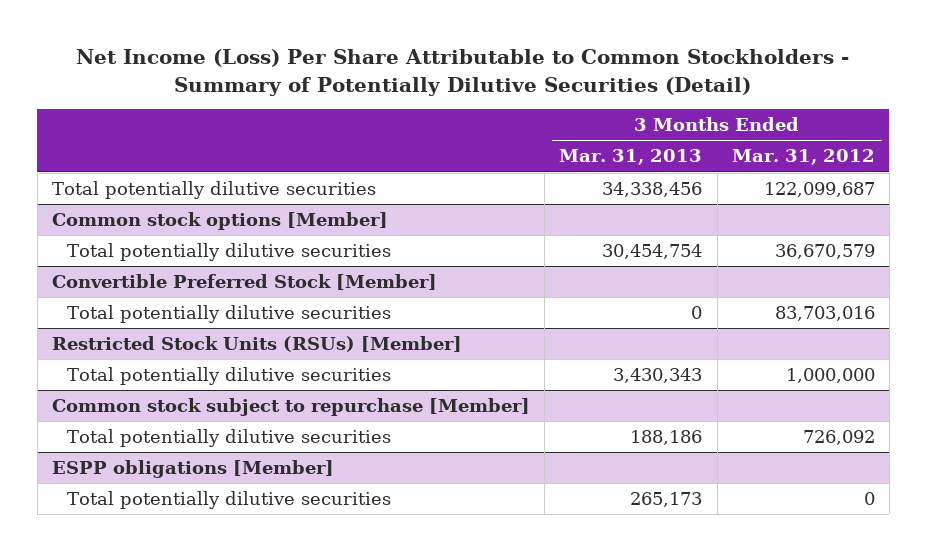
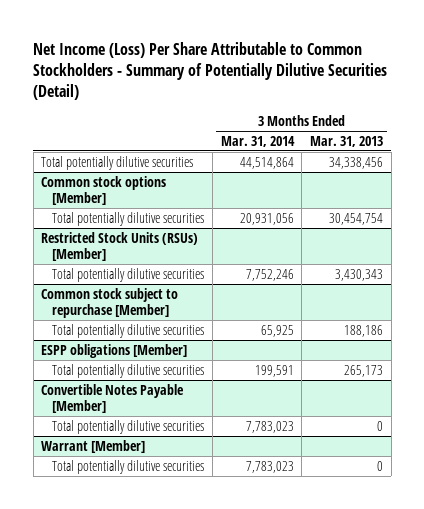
- | 3 Months Ended Mar. 31, 2013 | 3 Months Ended Mar. 31, 2012
+ | 3 Months Ended Mar. 31, 2014 | 3 Months Ended Mar. 31, 2013
- Convertible Preferred Stock [Member]
- Total potentially dilutive securities | 0 | 83,703,016
+ Convertible Notes Payable [Member]
+ Total potentially dilutive securities | 7,783,023 | 0
+ Warrant [Member]
+ Total potentially dilutive securities | 7,783,023 | 0

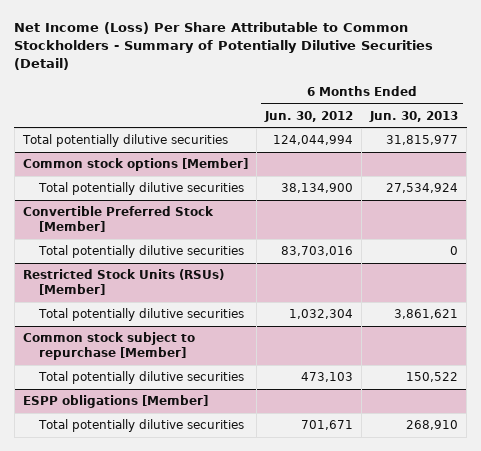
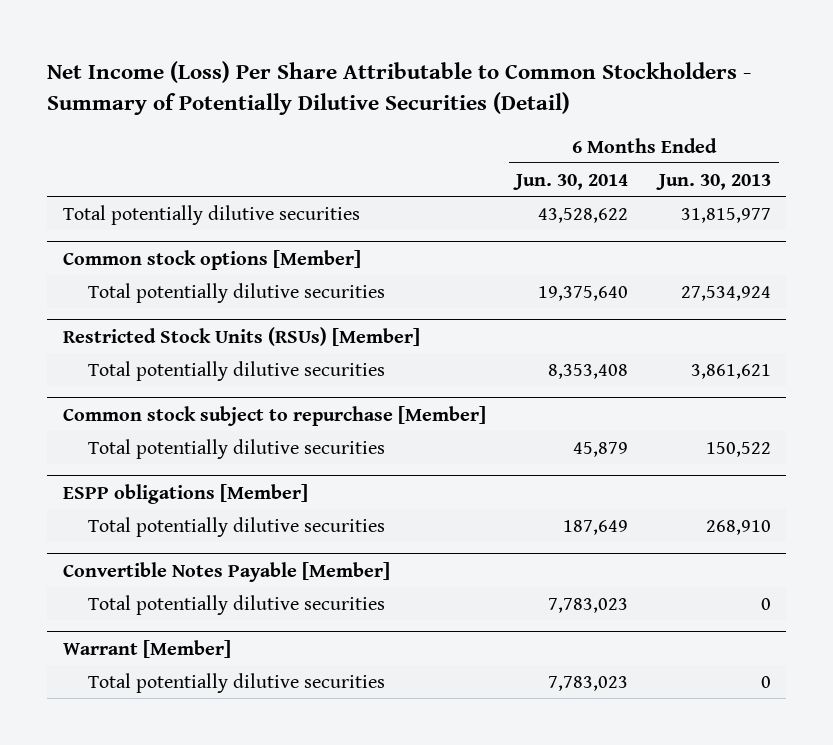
- | 6 Months Ended Jun. 30, 2012 | 6 Months Ended Jun. 30, 2013
+ | 6 Months Ended Jun. 30, 2014 | 6 Months Ended Jun. 30, 2013
- Convertible Preferred Stock [Member]
- Total potentially dilutive securities | 83,703,016 | 0
+ Convertible Notes Payable [Member]
+ Total potentially dilutive securities | 7,783,023 | 0
+ Warrant [Member]
+ Total potentially dilutive securities | 7,783,023 | 0

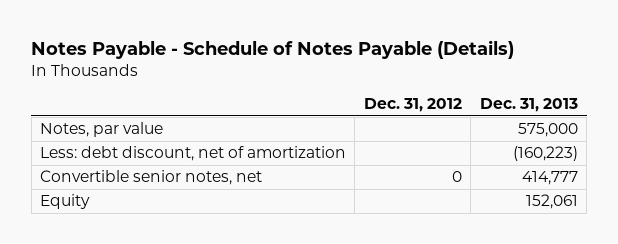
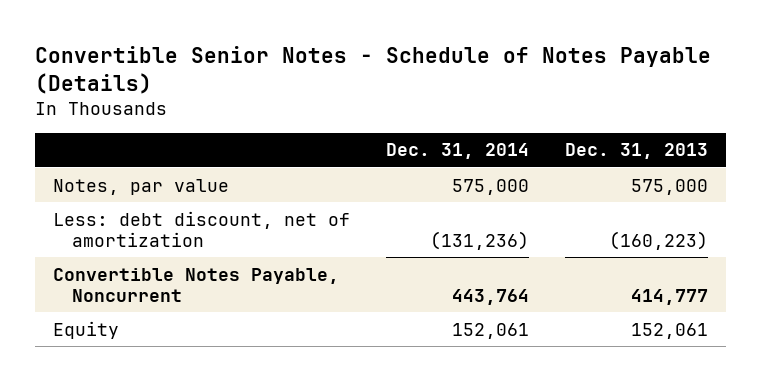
- Notes Payable - Schedule of Notes Payable (Details)
+ Convertible Senior Notes - Schedule of Notes Payable (Details)
- | Dec. 31, 2012 | Dec. 31, 2013
+ | Dec. 31, 2014 | Dec. 31, 2013
- Convertible senior notes, net | 0 | 414,777
+ Convertible Notes Payable, Noncurrent | 443,764 | 414,777

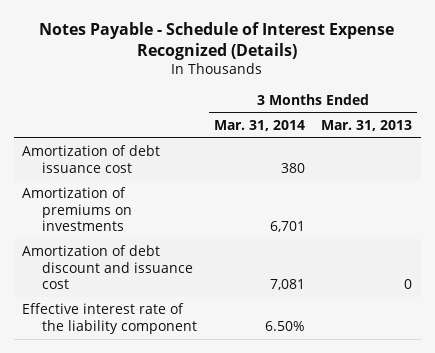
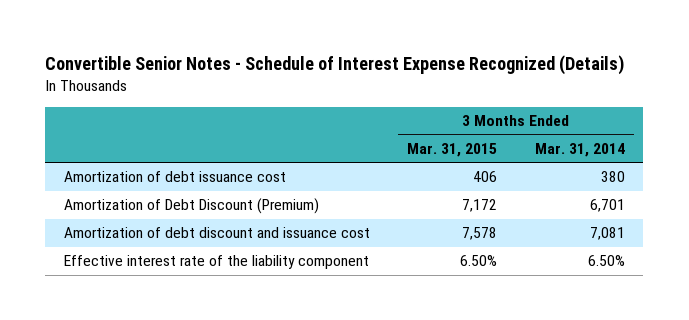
- Notes Payable - Schedule of Interest Expense Recognized (Details)
+ Convertible Senior Notes - Schedule of Interest Expense Recognized (Details)
- | 3 Months Ended Mar. 31, 2014 | 3 Months Ended Mar. 31, 2013
+ | 3 Months Ended Mar. 31, 2015 | 3 Months Ended Mar. 31, 2014
- Amortization of premiums on investments | 6,701 |
+ Amortization of Debt Discount (Premium) | 7,172 | 6,701

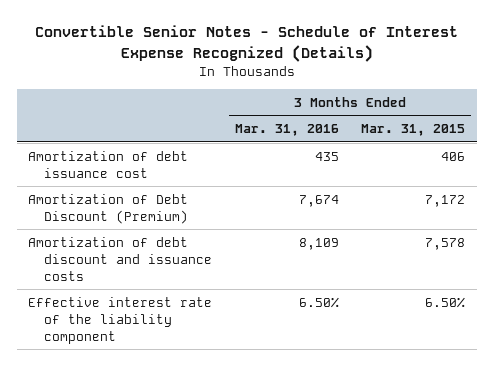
- | 3 Months Ended Mar. 31, 2015 | 3 Months Ended Mar. 31, 2014
+ | 3 Months Ended Mar. 31, 2016 | 3 Months Ended Mar. 31, 2015
- Amortization of debt discount and issuance cost | 7,578 | 7,081
+ Amortization of debt discount and issuance costs | 8,109 | 7,578

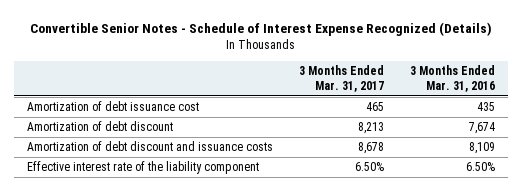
- | 3 Months Ended Mar. 31, 2016 | 3 Months Ended Mar. 31, 2015
+ | 3 Months Ended Mar. 31, 2017 | 3 Months Ended Mar. 31, 2016
- Amortization of Debt Discount (Premium) | 7,674 | 7,172
+ Amortization of debt discount | 8,213 | 7,674

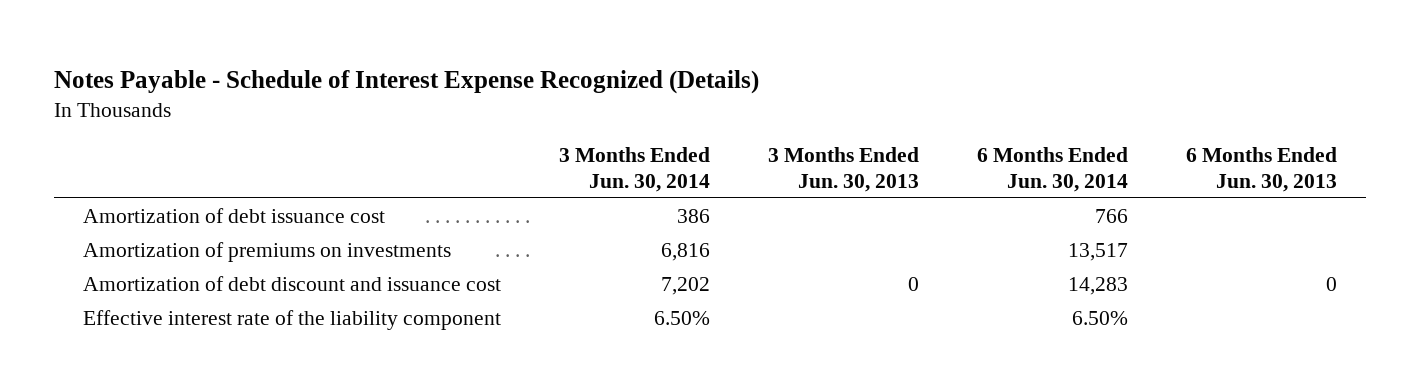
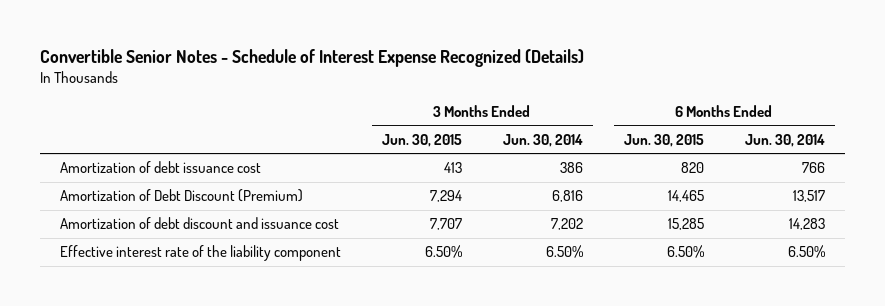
- Notes Payable - Schedule of Interest Expense Recognized (Details)
+ Convertible Senior Notes - Schedule of Interest Expense Recognized (Details)
- | 3 Months Ended Jun. 30, 2014 | 3 Months Ended Jun. 30, 2013 | 6 Months Ended Jun. 30, 2014 | 6 Months Ended Jun. 30, 2013
+ | 3 Months Ended Jun. 30, 2015 | 3 Months Ended Jun. 30, 2014 | 6 Months Ended Jun. 30, 2015 | 6 Months Ended Jun. 30, 2014
- Amortization of premiums on investments | 6,816 | | 13,517 |
+ Amortization of Debt Discount (Premium) | 7,294 | 6,816 | 14,465 | 13,517

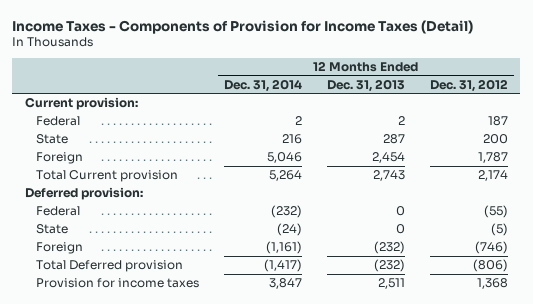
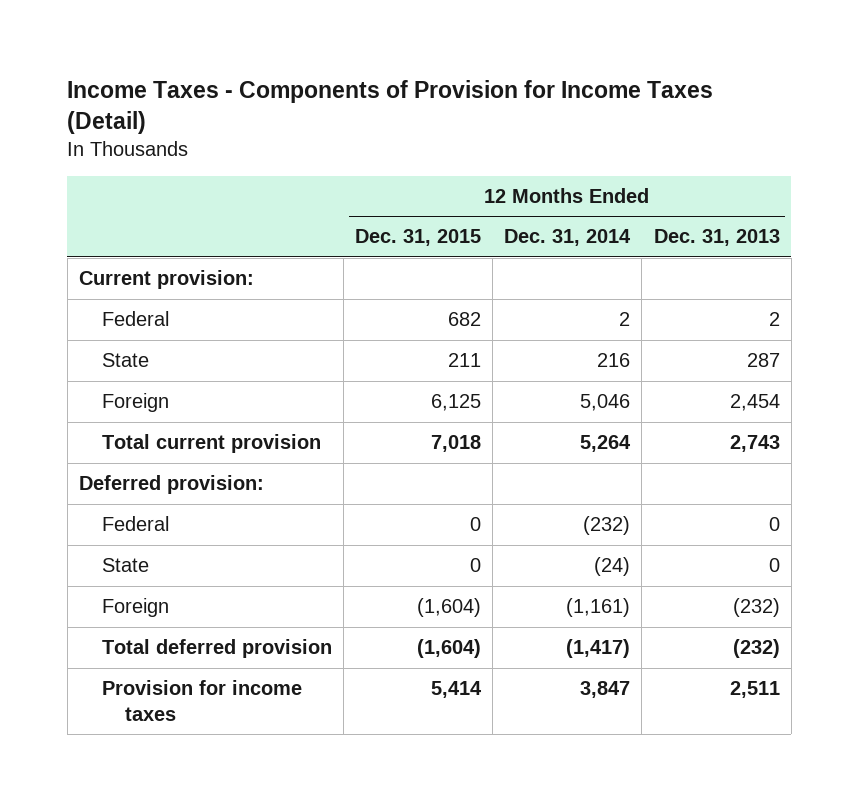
- | 12 Months Ended Dec. 31, 2014 | 12 Months Ended Dec. 31, 2013 | 12 Months Ended Dec. 31, 2012
+ | 12 Months Ended Dec. 31, 2015 | 12 Months Ended Dec. 31, 2014 | 12 Months Ended Dec. 31, 2013
- Total Current provision | 5,264 | 2,743 | 2,174
+ Total current provision | 7,018 | 5,264 | 2,743
- Total Deferred provision | (1,417) | (232) | (806)
+ Total deferred provision | (1,604) | (1,417) | (232)

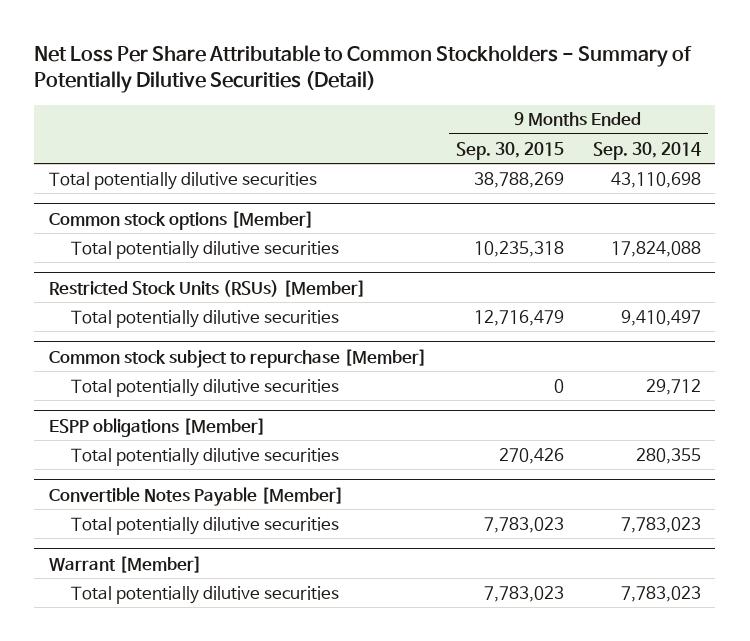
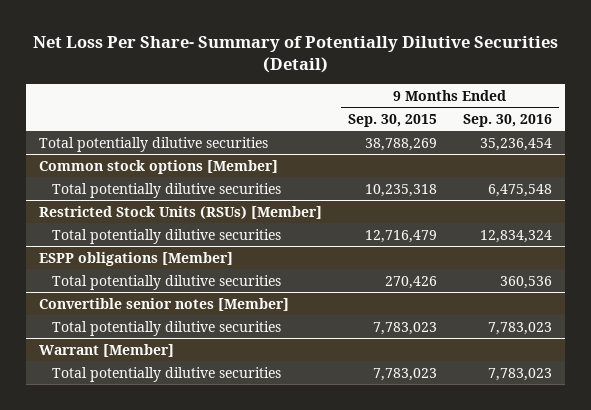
- Net Loss Per Share Attributable to Common Stockholders - Summary of Potentially Dilutive Securities (Detail)
+ Net Loss Per Share- Summary of Potentially Dilutive Securities (Detail)
- | 9 Months Ended Sep. 30, 2015 | 9 Months Ended Sep. 30, 2014
+ | 9 Months Ended Sep. 30, 2015 | 9 Months Ended Sep. 30, 2016
- Common stock subject to repurchase [Member]
- Total potentially dilutive securities | 0 | 29,712
- Convertible Notes Payable [Member]
+ Convertible senior notes [Member]

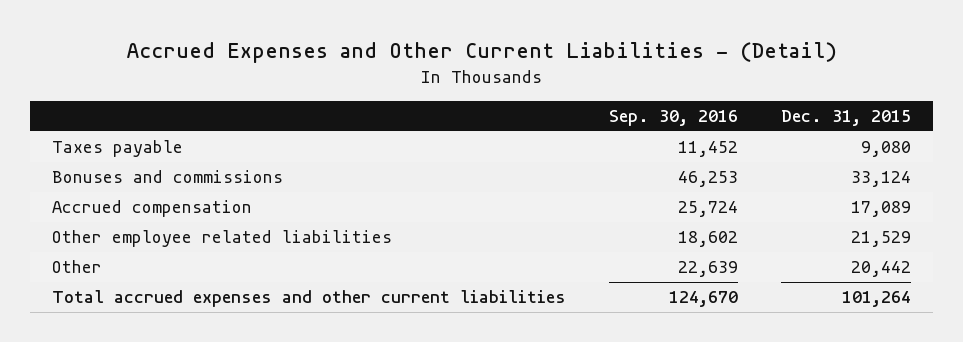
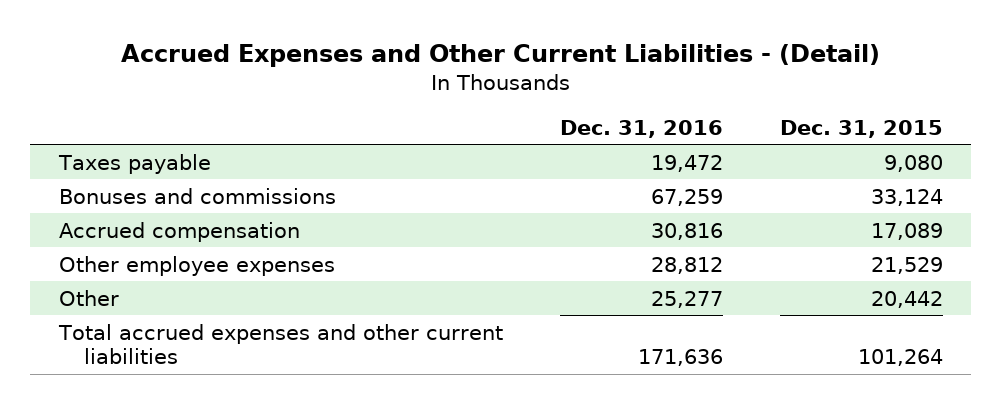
- | Sep. 30, 2016 | Dec. 31, 2015
+ | Dec. 31, 2016 | Dec. 31, 2015
- Other employee related liabilities | 18,602 | 21,529
+ Other employee expenses | 28,812 | 21,529

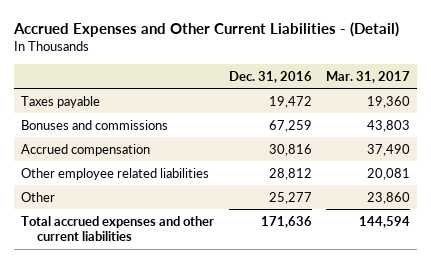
- | Dec. 31, 2016 | Dec. 31, 2015
+ | Dec. 31, 2016 | Mar. 31, 2017
- Other employee expenses | 28,812 | 21,529
+ Other employee related liabilities | 28,812 | 20,081

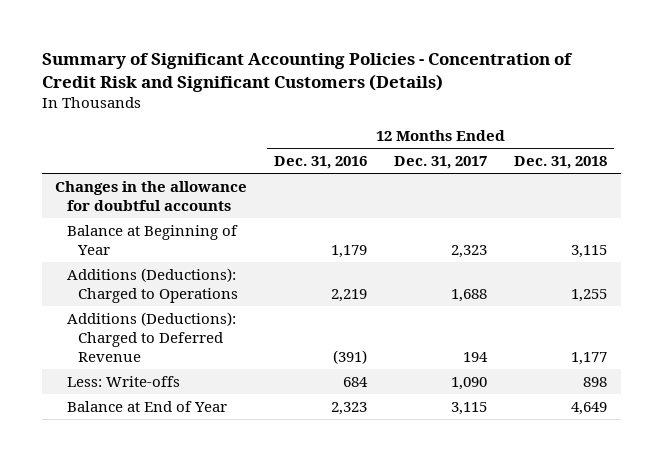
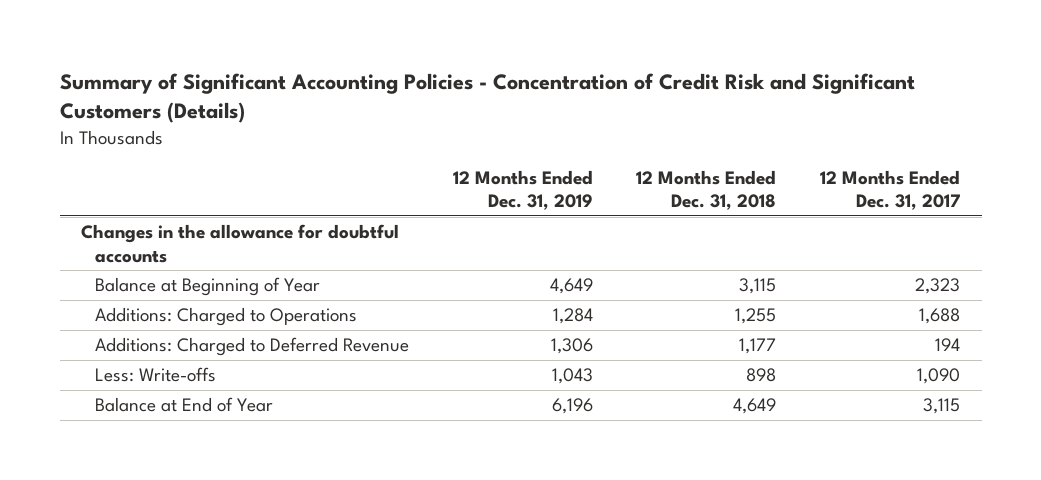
- | 12 Months Ended Dec. 31, 2016 | 12 Months Ended Dec. 31, 2017 | 12 Months Ended Dec. 31, 2018
+ | 12 Months Ended Dec. 31, 2019 | 12 Months Ended Dec. 31, 2018 | 12 Months Ended Dec. 31, 2017
- Additions (Deductions): Charged to Operations | 2,219 | 1,688 | 1,255
- Additions (Deductions): Charged to Deferred Revenue | (391) | 194 | 1,177
+ Additions: Charged to Operations | 1,284 | 1,255 | 1,688
+ Additions: Charged to Deferred Revenue | 1,306 | 1,177 | 194

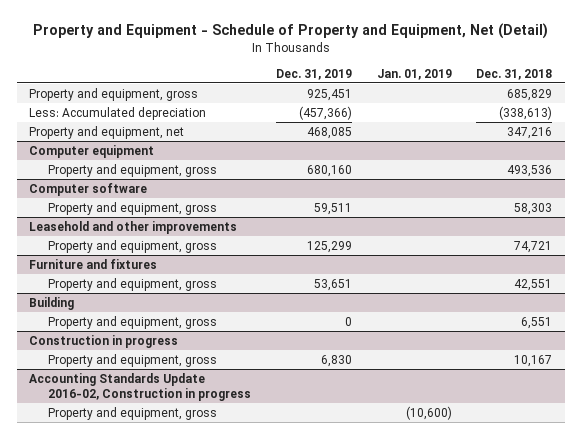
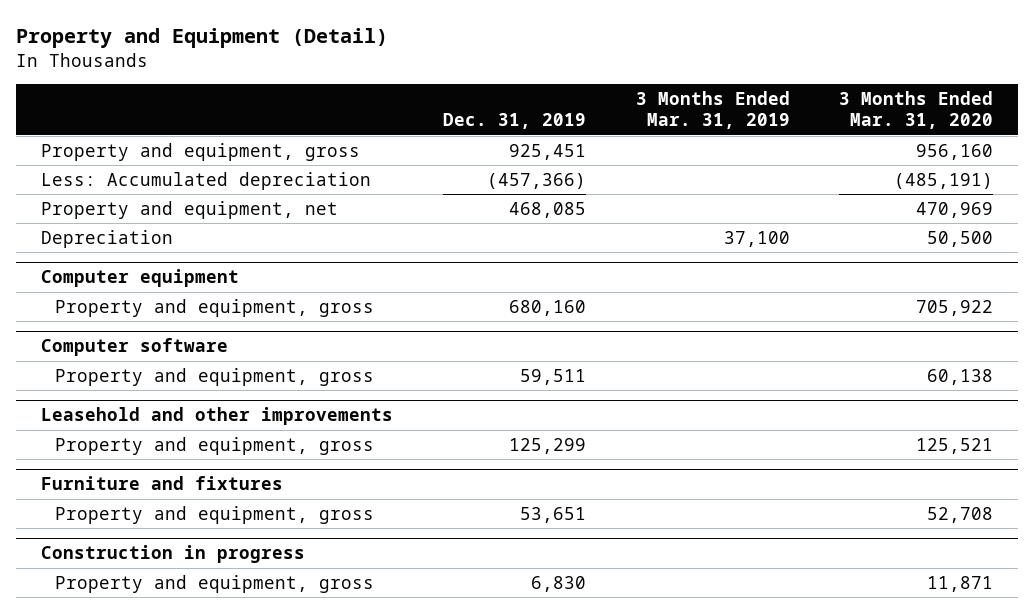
- Property and Equipment - Schedule of Property and Equipment, Net (Detail)
+ Property and Equipment (Detail)
- | Dec. 31, 2019 | Jan. 01, 2019 | Dec. 31, 2018
+ | Dec. 31, 2019 | 3 Months Ended Mar. 31, 2019 | 3 Months Ended Mar. 31, 2020
+ Depreciation | | 37,100 | 50,500
- Building
- Property and equipment, gross | 0 | | 6,551
- Accounting Standards Update 2016-02, Construction in progress
- Property and equipment, gross | | (10,600) |

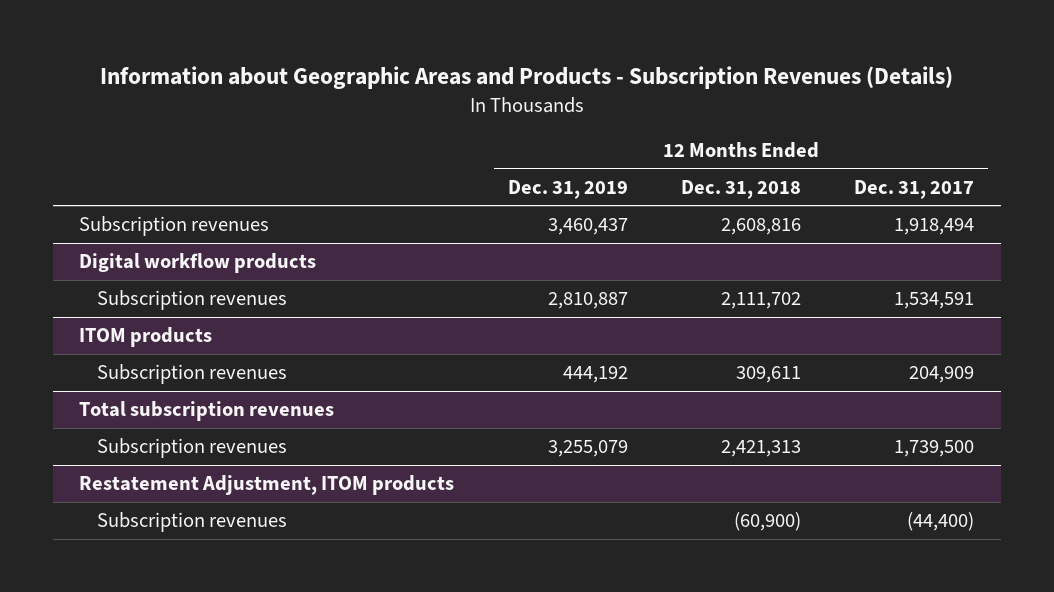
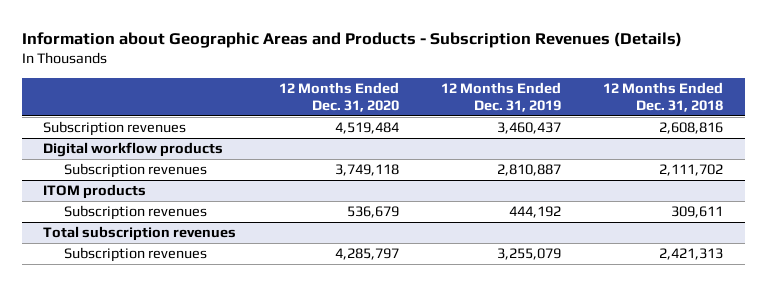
- | 12 Months Ended Dec. 31, 2019 | 12 Months Ended Dec. 31, 2018 | 12 Months Ended Dec. 31, 2017
+ | 12 Months Ended Dec. 31, 2020 | 12 Months Ended Dec. 31, 2019 | 12 Months Ended Dec. 31, 2018
- Restatement Adjustment, ITOM products
- Subscription revenues | | (60,900) | (44,400)

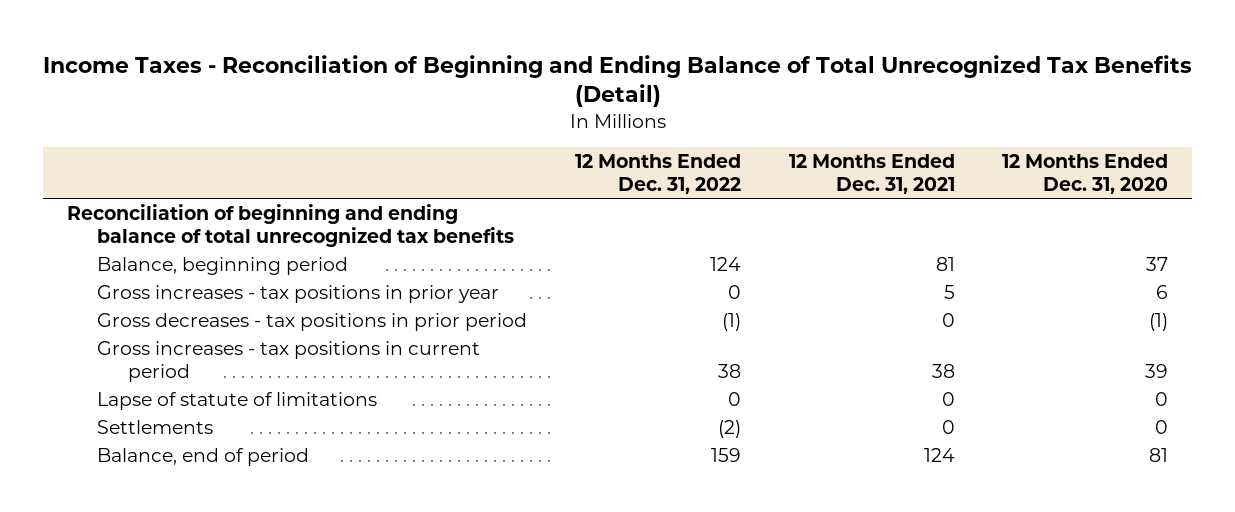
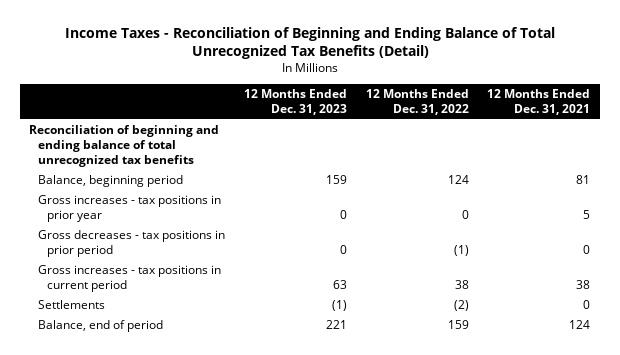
- | 12 Months Ended Dec. 31, 2022 | 12 Months Ended Dec. 31, 2021 | 12 Months Ended Dec. 31, 2020
+ | 12 Months Ended Dec. 31, 2023 | 12 Months Ended Dec. 31, 2022 | 12 Months Ended Dec. 31, 2021
- Lapse of statute of limitations | 0 | 0 | 0

